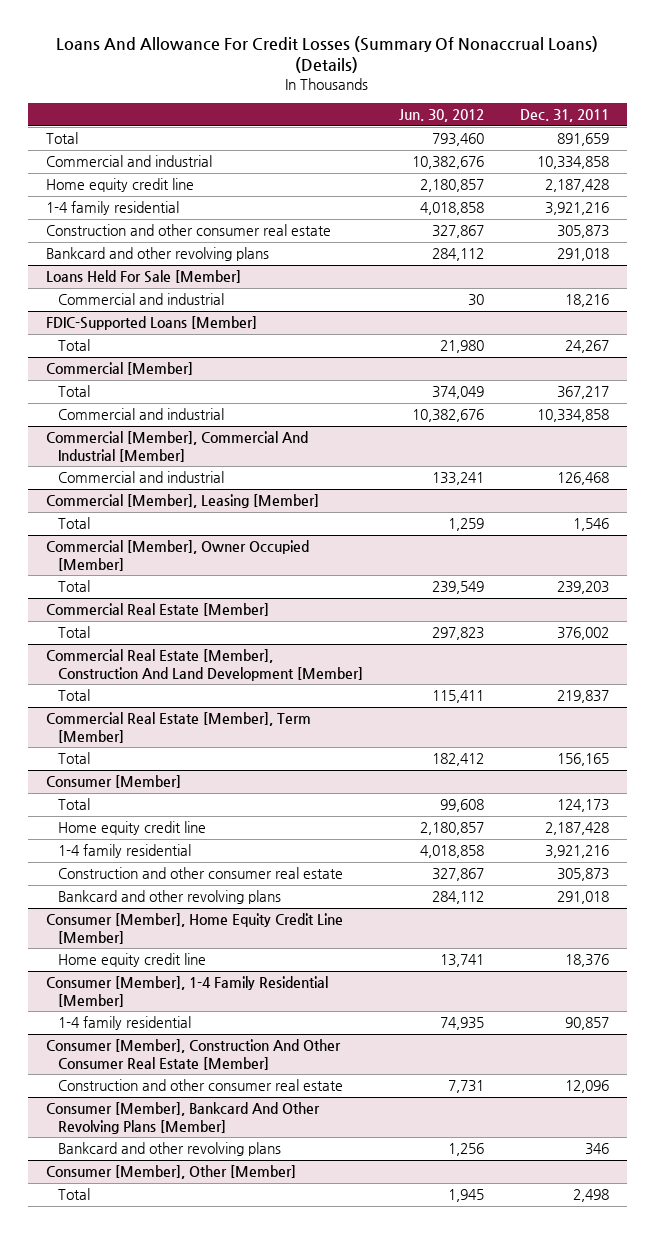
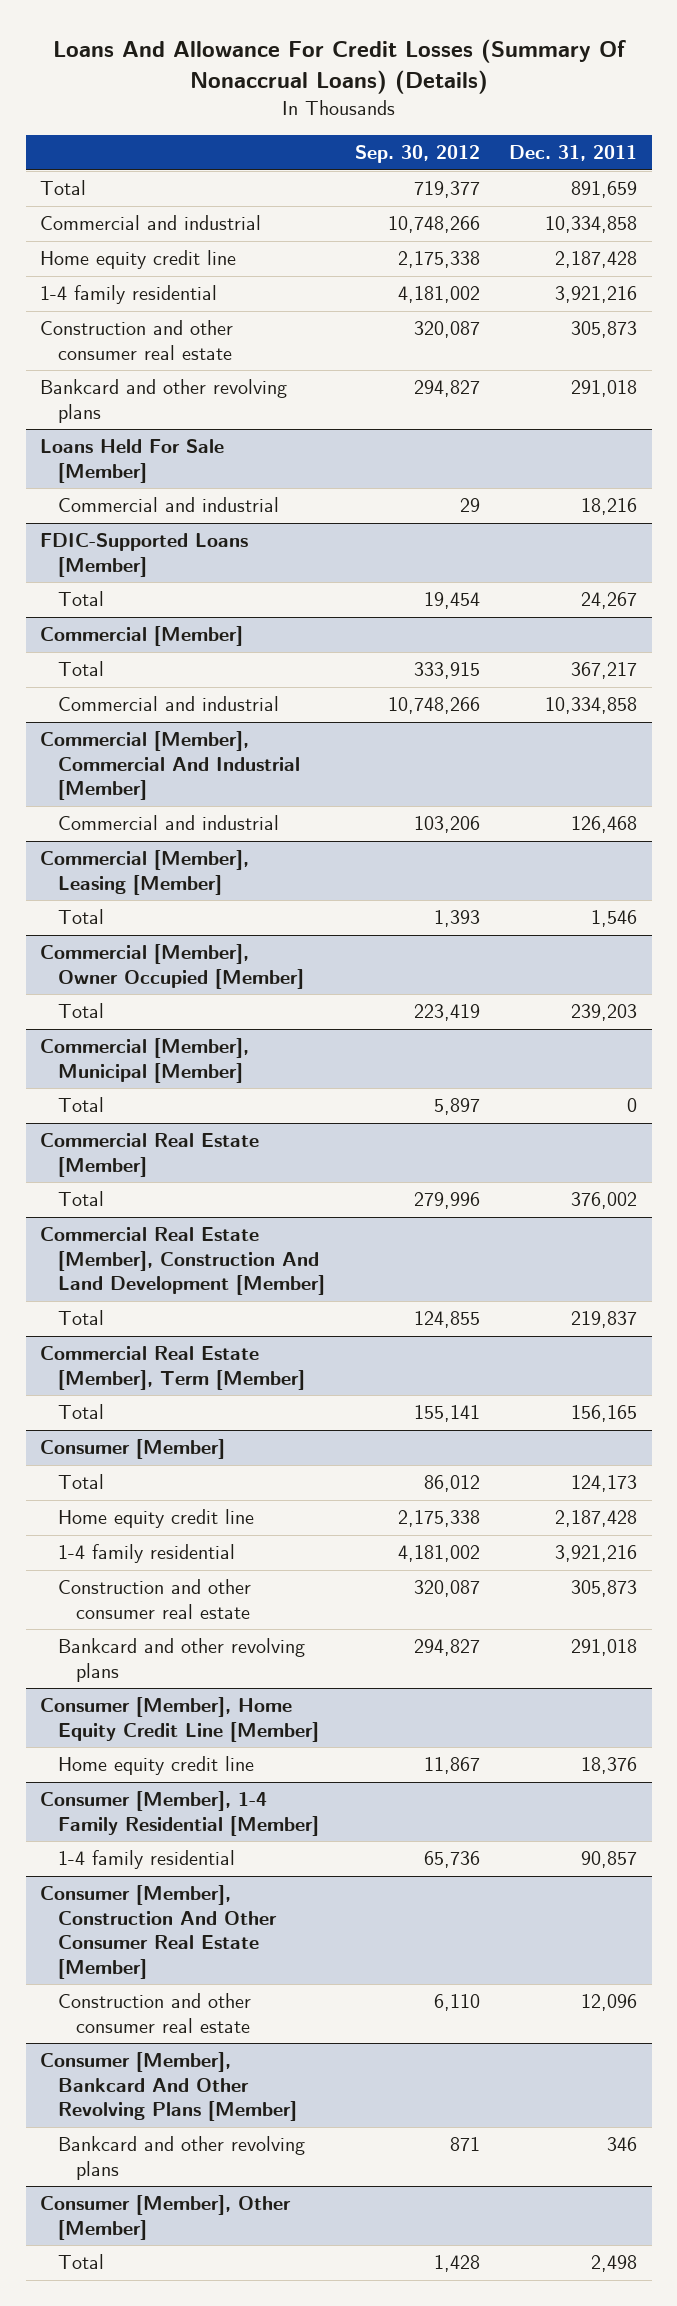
- | Jun. 30, 2012 | Dec. 31, 2011
+ | Sep. 30, 2012 | Dec. 31, 2011
+ Commercial [Member], Municipal [Member]
+ Total | 5,897 | 0

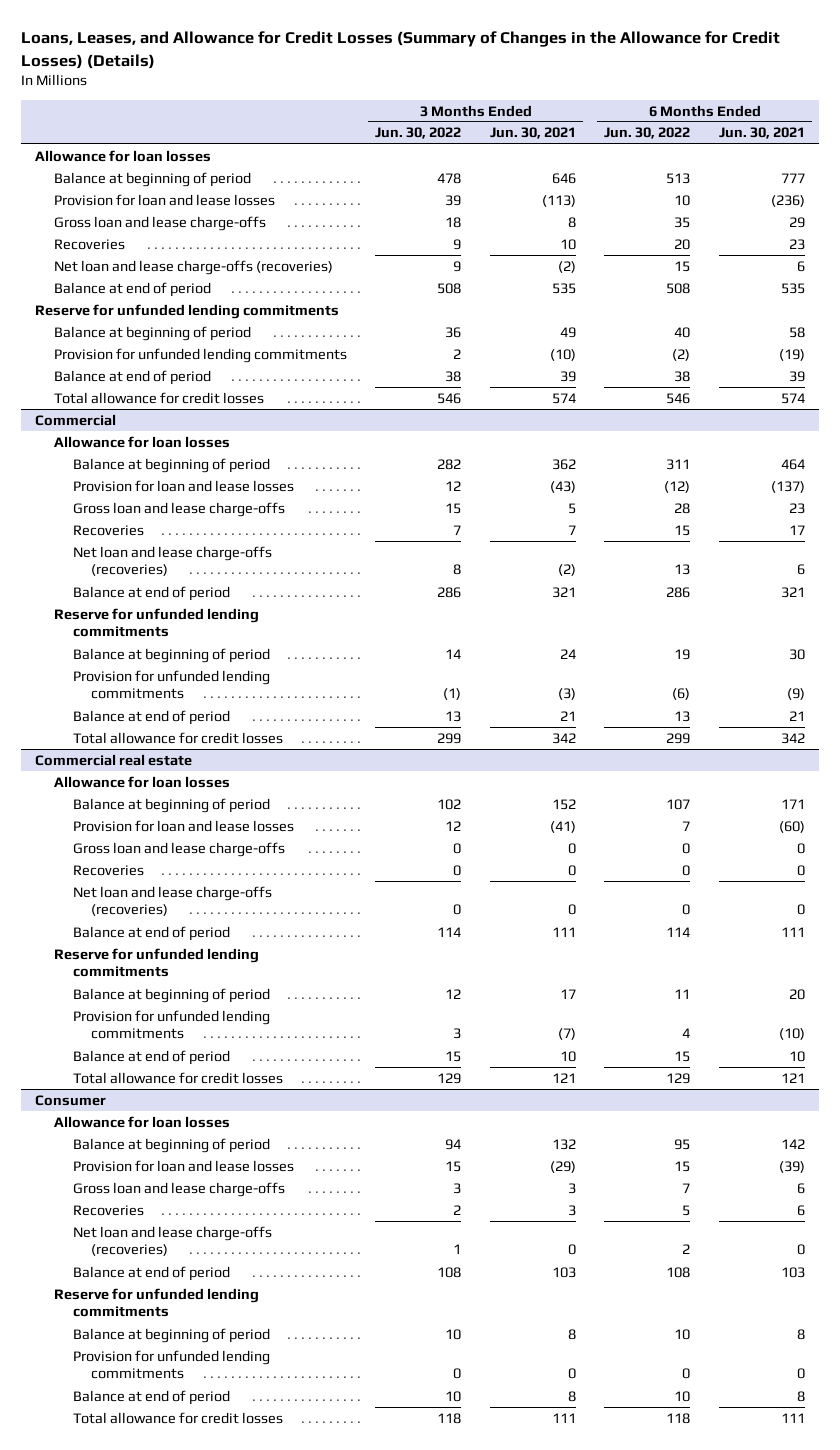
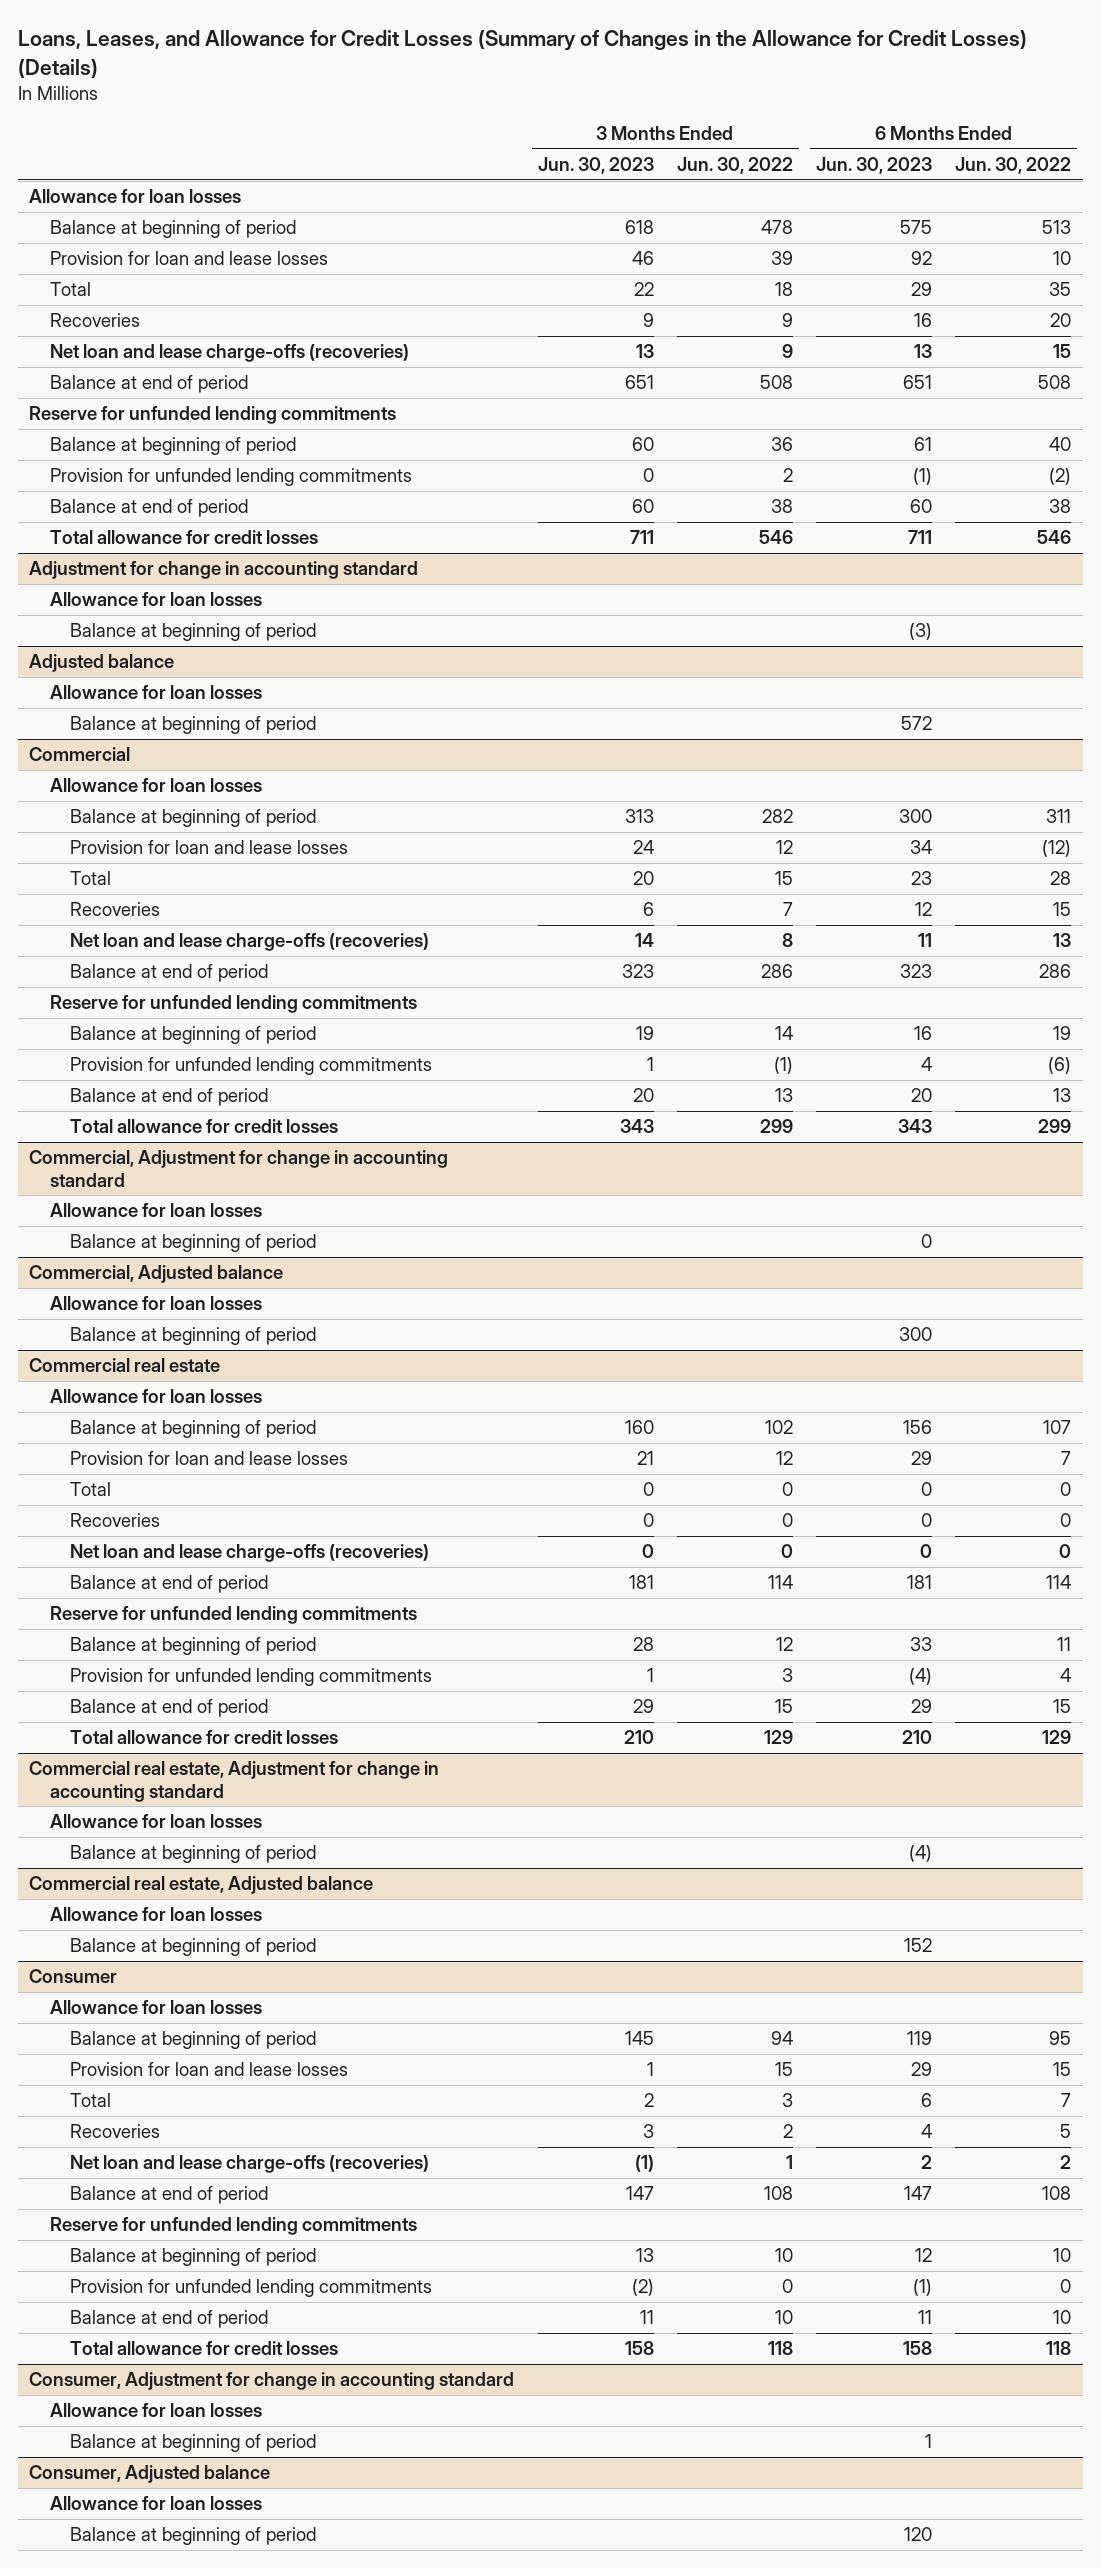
- | 3 Months Ended Jun. 30, 2022 | 3 Months Ended Jun. 30, 2021 | 6 Months Ended Jun. 30, 2022 | 6 Months Ended Jun. 30, 2021
+ | 3 Months Ended Jun. 30, 2023 | 3 Months Ended Jun. 30, 2022 | 6 Months Ended Jun. 30, 2023 | 6 Months Ended Jun. 30, 2022
- Gross loan and lease charge-offs | 18 | 8 | 35 | 29
+ Total | 22 | 18 | 29 | 35
+ Adjustment for change in accounting standard
+ Allowance for loan losses
+ Balance at beginning of period | | | (3) |
+ Adjusted balance
+ Allowance for loan losses
+ Balance at beginning of period | | | 572 |
@ Commercial
- Gross loan and lease charge-offs | 15 | 5 | 28 | 23
+ Total | 20 | 15 | 23 | 28
+ Commercial, Adjustment for change in accounting standard
+ Allowance for loan losses
+ Balance at beginning of period | | | 0 |
+ Commercial, Adjusted balance
+ Allowance for loan losses
+ Balance at beginning of period | | | 300 |
@ Commercial real estate
- Gross loan and lease charge-offs | 0 | 0 | 0 | 0
+ Total | 0 | 0 | 0 | 0
+ Commercial real estate, Adjustment for change in accounting standard
+ Allowance for loan losses
+ Balance at beginning of period | | | (4) |
+ Commercial real estate, Adjusted balance
+ Allowance for loan losses
+ Balance at beginning of period | | | 152 |
@ Consumer
- Gross loan and lease charge-offs | 3 | 3 | 7 | 6
+ Total | 2 | 3 | 6 | 7
+ Consumer, Adjustment for change in accounting standard
+ Allowance for loan losses
+ Balance at beginning of period | | | 1 |
+ Consumer, Adjusted balance
+ Allowance for loan losses
+ Balance at beginning of period | | | 120 |

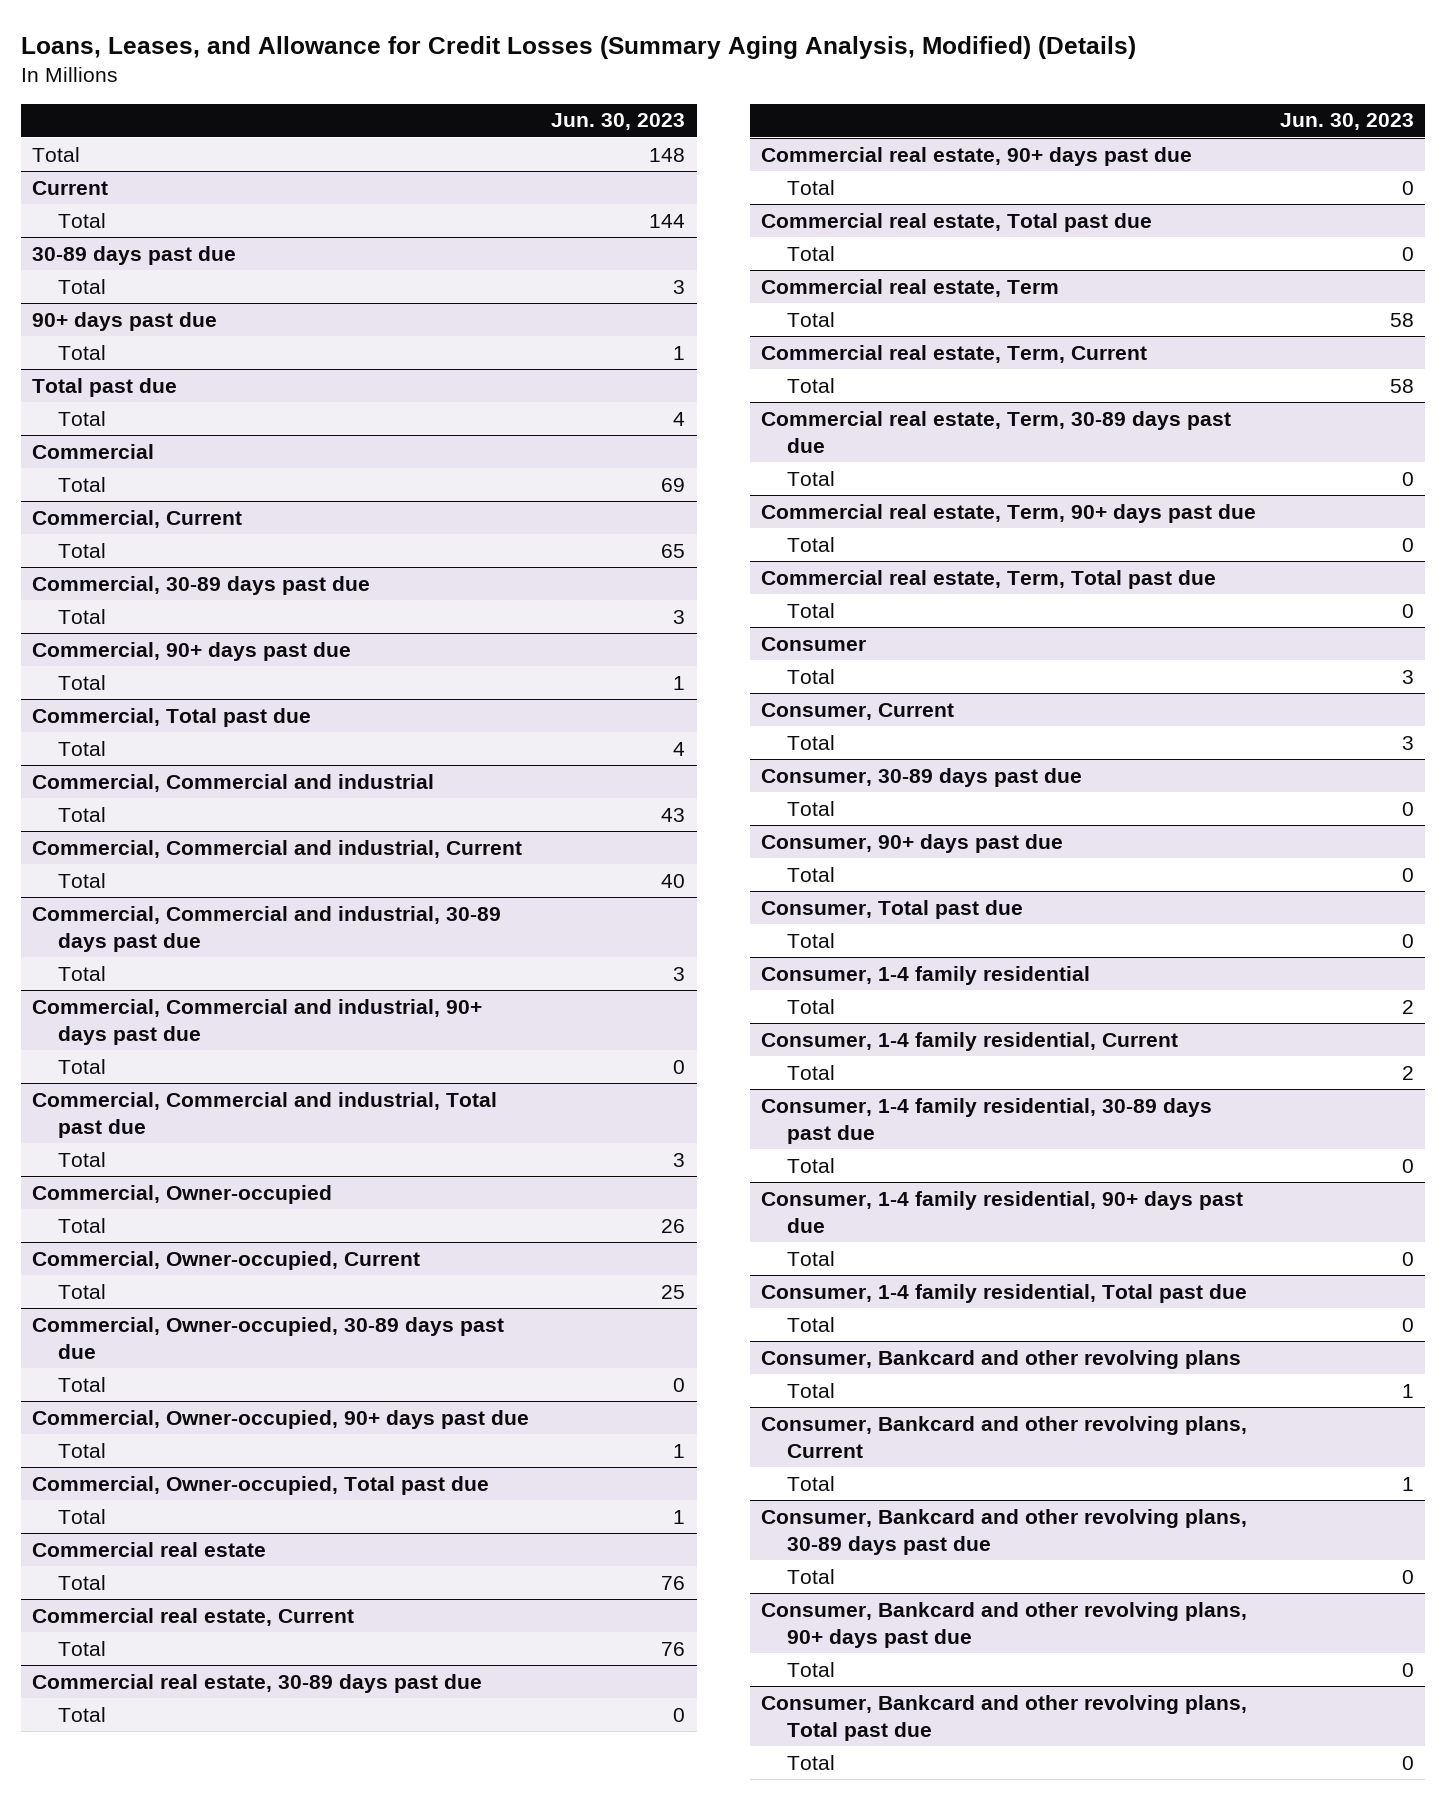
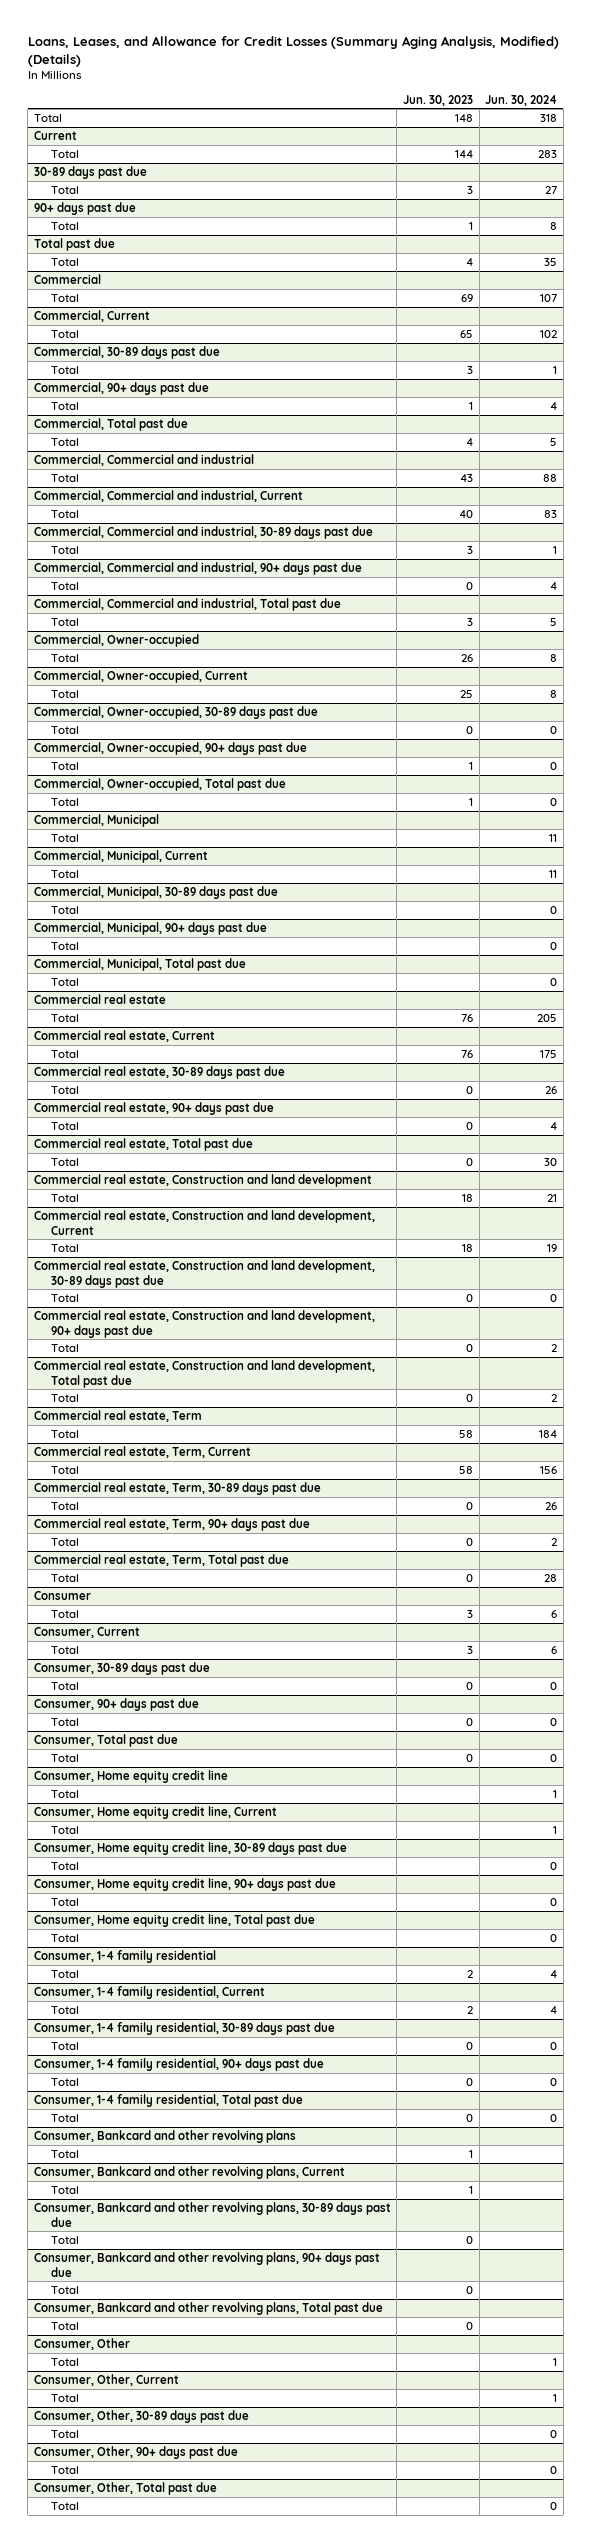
- | Jun. 30, 2023
+ | Jun. 30, 2023 | Jun. 30, 2024
+ Commercial, Municipal
+ Total | | 11
+ Commercial, Municipal, Current
+ Total | | 11
+ Commercial, Municipal, 30-89 days past due
+ Total | | 0
+ Commercial, Municipal, 90+ days past due
+ Total | | 0
+ Commercial, Municipal, Total past due
+ Total | | 0
+ Commercial real estate, Construction and land development
+ Total | 18 | 21
+ Commercial real estate, Construction and land development, Current
+ Total | 18 | 19
+ Commercial real estate, Construction and land development, 30-89 days past due
+ Total | 0 | 0
+ Commercial real estate, Construction and land development, 90+ days past due
+ Total | 0 | 2
+ Commercial real estate, Construction and land development, Total past due
+ Total | 0 | 2
+ Consumer, Home equity credit line
+ Total | | 1
+ Consumer, Home equity credit line, Current
+ Total | | 1
+ Consumer, Home equity credit line, 30-89 days past due
+ Total | | 0
+ Consumer, Home equity credit line, 90+ days past due
+ Total | | 0
+ Consumer, Home equity credit line, Total past due
+ Total | | 0
+ Consumer, Other
+ Total | | 1
+ Consumer, Other, Current
+ Total | | 1
+ Consumer, Other, 30-89 days past due
+ Total | | 0
+ Consumer, Other, 90+ days past due
+ Total | | 0
+ Consumer, Other, Total past due
+ Total | | 0

